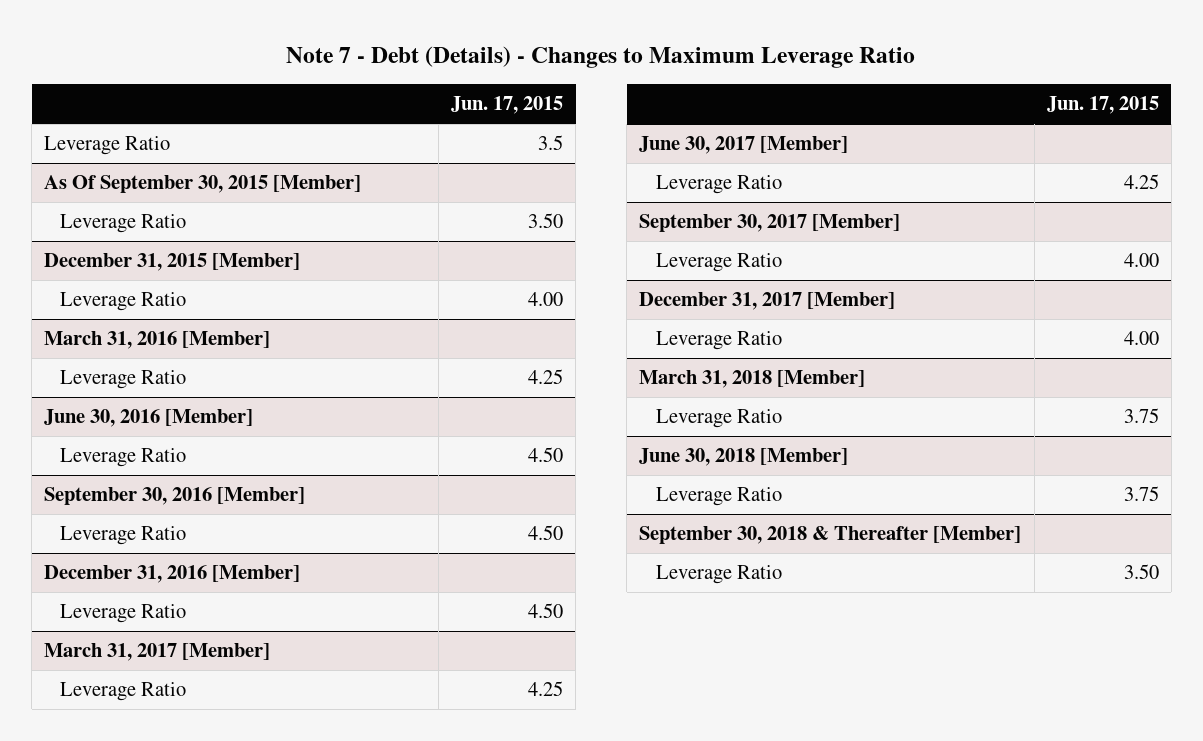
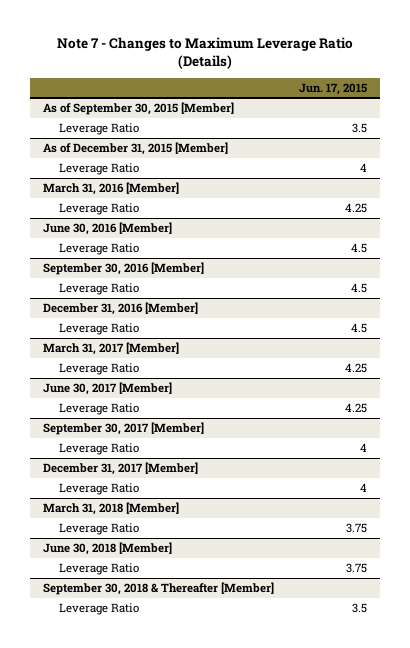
- Note 7 - Debt (Details) - Changes to Maximum Leverage Ratio
+ Note 7 - Changes to Maximum Leverage Ratio (Details)
+ As of September 30, 2015 [Member]
- As Of September 30, 2015 [Member]
- Leverage Ratio | 3.50
- December 31, 2015 [Member]
- Leverage Ratio | 4.00
+ As of December 31, 2015 [Member]
+ Leverage Ratio | 4
@ June 30, 2016 [Member]
- Leverage Ratio | 4.50
+ Leverage Ratio | 4.5
@ September 30, 2016 [Member]
- Leverage Ratio | 4.50
+ Leverage Ratio | 4.5
@ December 31, 2016 [Member]
- Leverage Ratio | 4.50
+ Leverage Ratio | 4.5
@ September 30, 2017 [Member]
- Leverage Ratio | 4.00
+ Leverage Ratio | 4
@ December 31, 2017 [Member]
- Leverage Ratio | 4.00
+ Leverage Ratio | 4
@ September 30, 2018 & Thereafter [Member]
- Leverage Ratio | 3.50
+ Leverage Ratio | 3.5

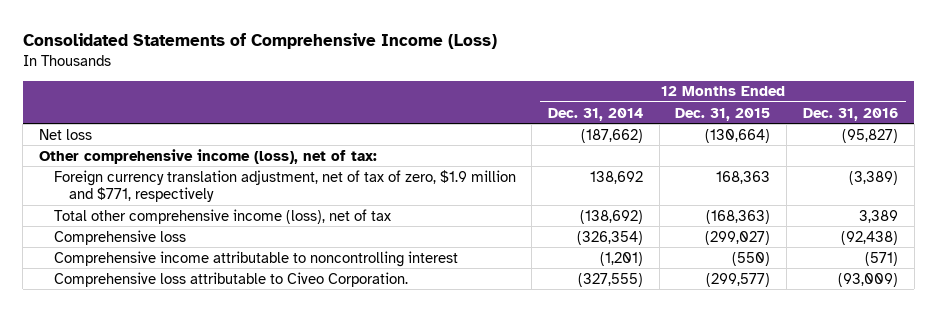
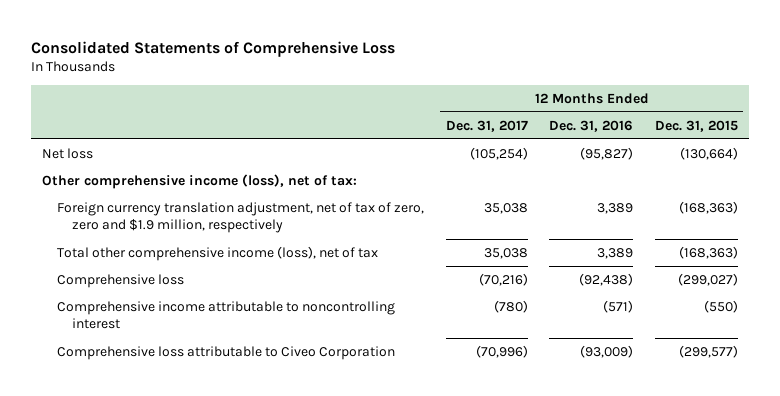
- Consolidated Statements of Comprehensive Income (Loss)
+ Consolidated Statements of Comprehensive Loss
- | 12 Months Ended Dec. 31, 2014 | 12 Months Ended Dec. 31, 2015 | 12 Months Ended Dec. 31, 2016
+ | 12 Months Ended Dec. 31, 2017 | 12 Months Ended Dec. 31, 2016 | 12 Months Ended Dec. 31, 2015
- Foreign currency translation adjustment, net of tax of zero, $1.9 million and $771, respectively | 138,692 | 168,363 | (3,389)
+ Foreign currency translation adjustment, net of tax of zero, zero and $1.9 million, respectively | 35,038 | 3,389 | (168,363)
- Comprehensive loss attributable to Civeo Corporation. | (327,555) | (299,577) | (93,009)
+ Comprehensive loss attributable to Civeo Corporation | (70,996) | (93,009) | (299,577)

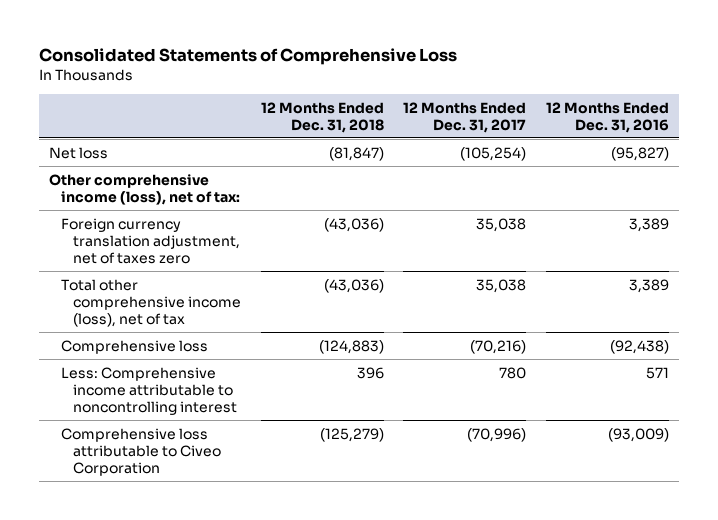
- | 12 Months Ended Dec. 31, 2017 | 12 Months Ended Dec. 31, 2016 | 12 Months Ended Dec. 31, 2015
+ | 12 Months Ended Dec. 31, 2018 | 12 Months Ended Dec. 31, 2017 | 12 Months Ended Dec. 31, 2016
- Foreign currency translation adjustment, net of tax of zero, zero and $1.9 million, respectively | 35,038 | 3,389 | (168,363)
+ Foreign currency translation adjustment, net of taxes zero | (43,036) | 35,038 | 3,389
- Comprehensive income attributable to noncontrolling interest | (780) | (571) | (550)
+ Less: Comprehensive income attributable to noncontrolling interest | 396 | 780 | 571

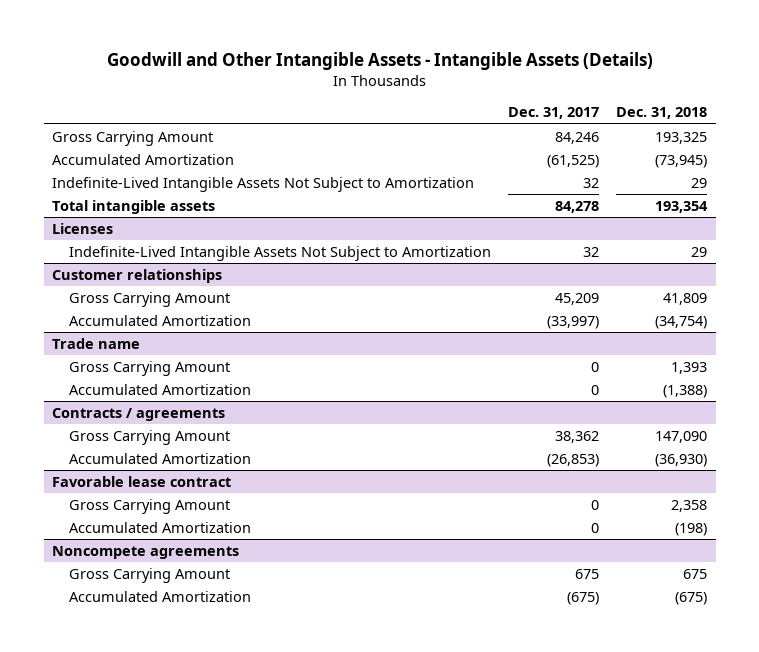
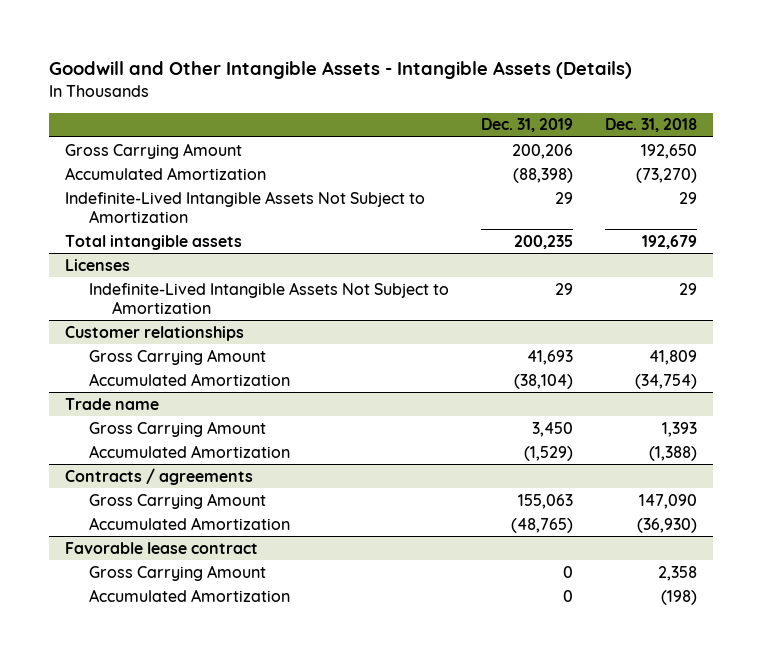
- | Dec. 31, 2017 | Dec. 31, 2018
+ | Dec. 31, 2019 | Dec. 31, 2018
- Gross Carrying Amount | 84,246 | 193,325
- Accumulated Amortization | (61,525) | (73,945)
+ Gross Carrying Amount | 200,206 | 192,650
+ Accumulated Amortization | (88,398) | (73,270)
- Total intangible assets | 84,278 | 193,354
+ Total intangible assets | 200,235 | 192,679
- Noncompete agreements
- Gross Carrying Amount | 675 | 675
- Accumulated Amortization | (675) | (675)

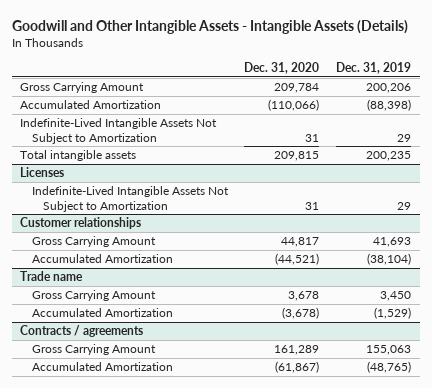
- | Dec. 31, 2019 | Dec. 31, 2018
+ | Dec. 31, 2020 | Dec. 31, 2019
- Favorable lease contract
- Gross Carrying Amount | 0 | 2,358
- Accumulated Amortization | 0 | (198)

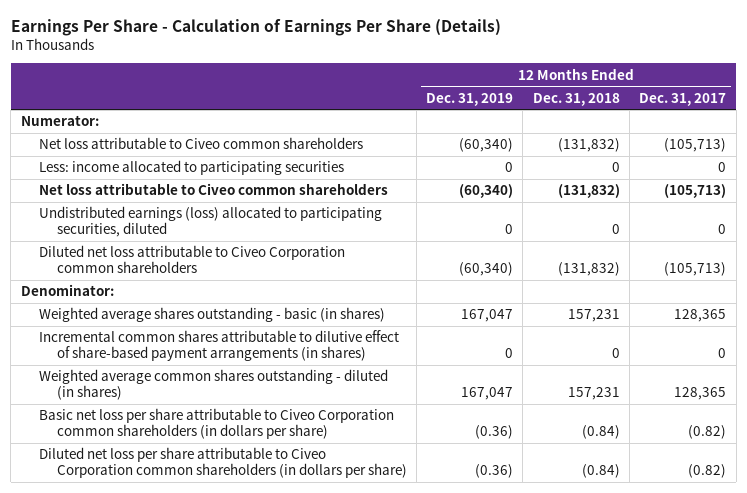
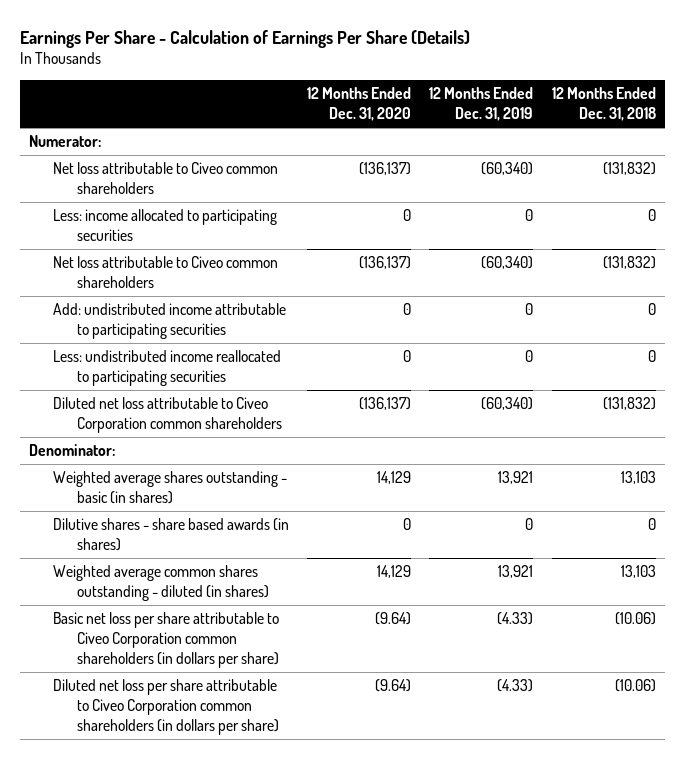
- | 12 Months Ended Dec. 31, 2019 | 12 Months Ended Dec. 31, 2018 | 12 Months Ended Dec. 31, 2017
+ | 12 Months Ended Dec. 31, 2020 | 12 Months Ended Dec. 31, 2019 | 12 Months Ended Dec. 31, 2018
- Undistributed earnings (loss) allocated to participating securities, diluted | 0 | 0 | 0
+ Add: undistributed income attributable to participating securities | 0 | 0 | 0
+ Less: undistributed income reallocated to participating securities | 0 | 0 | 0
- Weighted average shares outstanding - basic (in shares) | 167,047 | 157,231 | 128,365
- Incremental common shares attributable to dilutive effect of share-based payment arrangements (in shares) | 0 | 0 | 0
- Weighted average common shares outstanding - diluted (in shares) | 167,047 | 157,231 | 128,365
- Basic net loss per share attributable to Civeo Corporation common shareholders (in dollars per share) | (0.36) | (0.84) | (0.82)
- Diluted net loss per share attributable to Civeo Corporation common shareholders (in dollars per share) | (0.36) | (0.84) | (0.82)
+ Weighted average shares outstanding - basic (in shares) | 14,129 | 13,921 | 13,103
+ Dilutive shares - share based awards (in shares) | 0 | 0 | 0
+ Weighted average common shares outstanding - diluted (in shares) | 14,129 | 13,921 | 13,103
+ Basic net loss per share attributable to Civeo Corporation common shareholders (in dollars per share) | (9.64) | (4.33) | (10.06)
+ Diluted net loss per share attributable to Civeo Corporation common shareholders (in dollars per share) | (9.64) | (4.33) | (10.06)

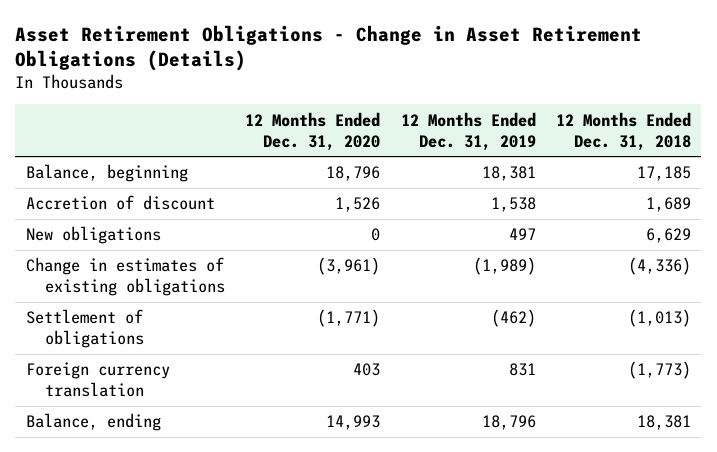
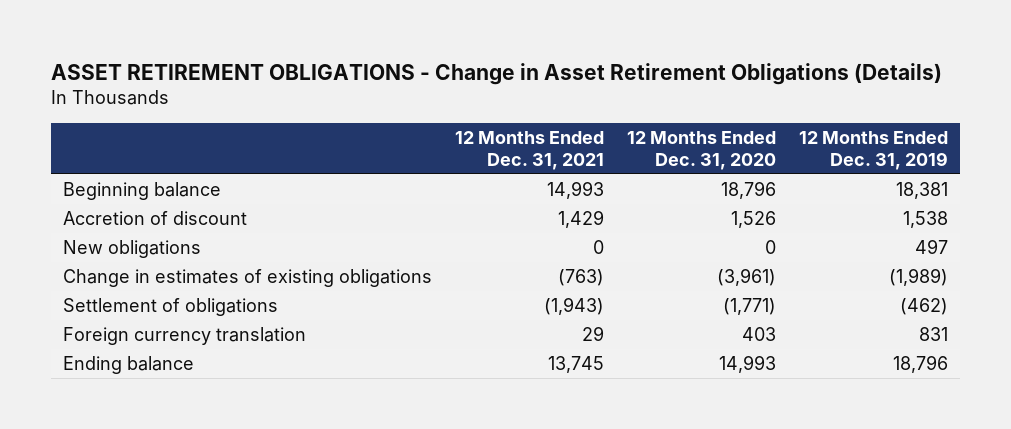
- Asset Retirement Obligations - Change in Asset Retirement Obligations (Details)
+ ASSET RETIREMENT OBLIGATIONS - Change in Asset Retirement Obligations (Details)
- | 12 Months Ended Dec. 31, 2020 | 12 Months Ended Dec. 31, 2019 | 12 Months Ended Dec. 31, 2018
+ | 12 Months Ended Dec. 31, 2021 | 12 Months Ended Dec. 31, 2020 | 12 Months Ended Dec. 31, 2019
- Balance, beginning | 18,796 | 18,381 | 17,185
+ Beginning balance | 14,993 | 18,796 | 18,381
- Balance, ending | 14,993 | 18,796 | 18,381
+ Ending balance | 13,745 | 14,993 | 18,796

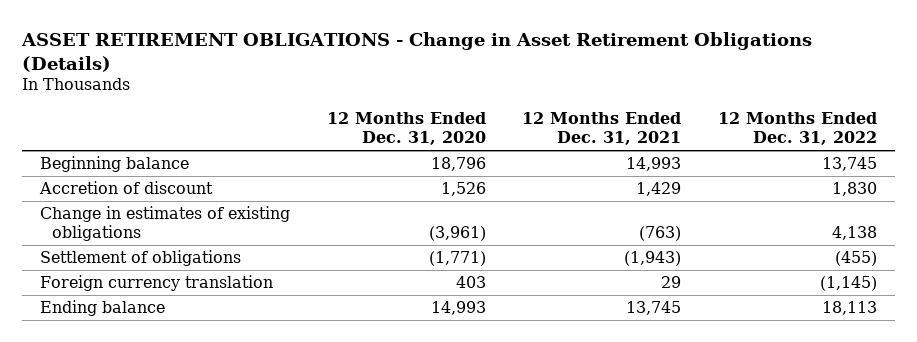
- | 12 Months Ended Dec. 31, 2021 | 12 Months Ended Dec. 31, 2020 | 12 Months Ended Dec. 31, 2019
+ | 12 Months Ended Dec. 31, 2020 | 12 Months Ended Dec. 31, 2021 | 12 Months Ended Dec. 31, 2022
- New obligations | 0 | 0 | 497

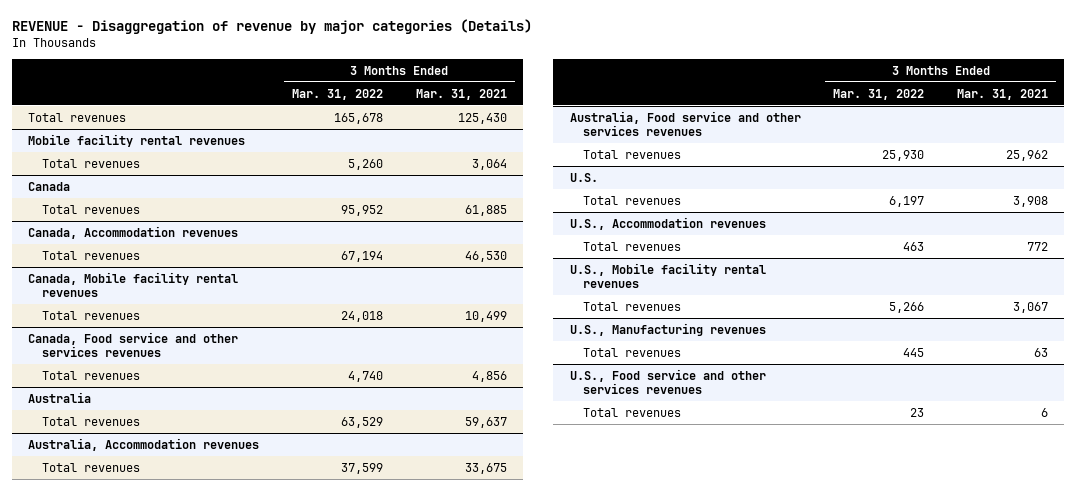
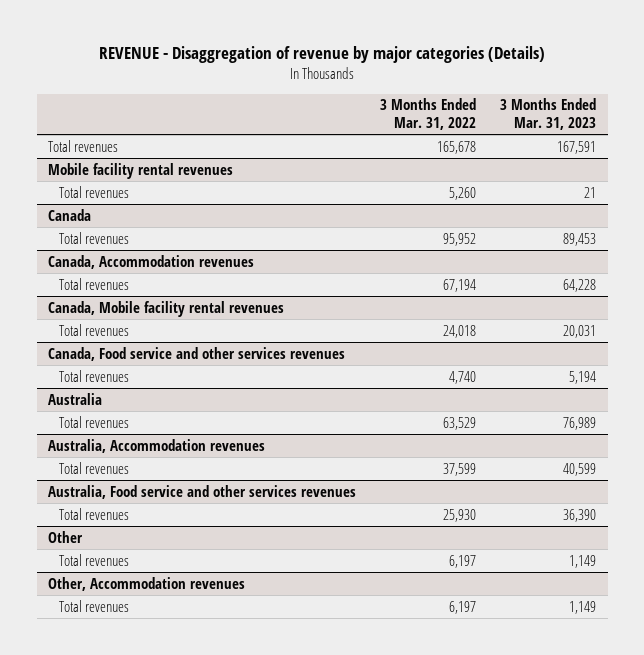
- | 3 Months Ended Mar. 31, 2022 | 3 Months Ended Mar. 31, 2021
+ | 3 Months Ended Mar. 31, 2022 | 3 Months Ended Mar. 31, 2023
- U.S.
+ Other
- U.S., Accommodation revenues
- Total revenues | 463 | 772
- U.S., Mobile facility rental revenues
- Total revenues | 5,266 | 3,067
- U.S., Manufacturing revenues
- Total revenues | 445 | 63
- U.S., Food service and other services revenues
- Total revenues | 23 | 6
+ Other, Accommodation revenues
+ Total revenues | 6,197 | 1,149

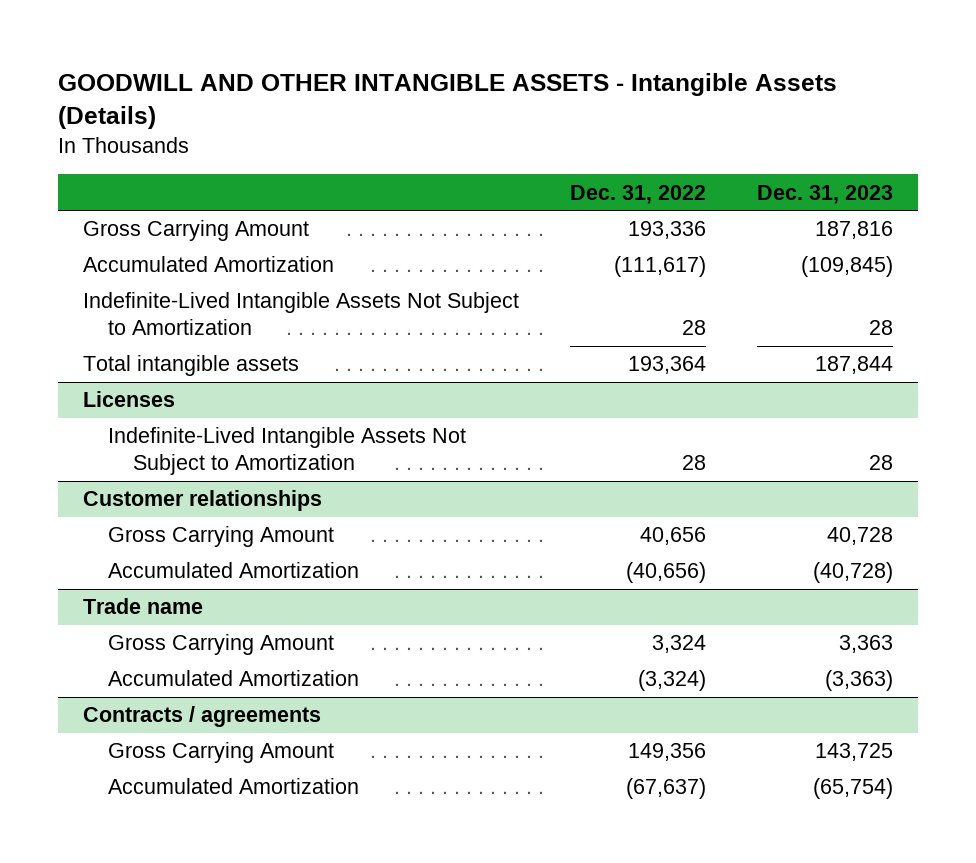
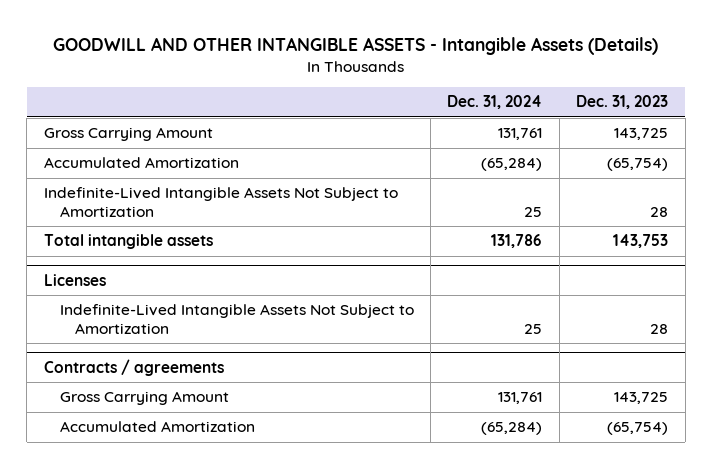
- | Dec. 31, 2022 | Dec. 31, 2023
+ | Dec. 31, 2024 | Dec. 31, 2023
- Gross Carrying Amount | 193,336 | 187,816
- Accumulated Amortization | (111,617) | (109,845)
+ Gross Carrying Amount | 131,761 | 143,725
+ Accumulated Amortization | (65,284) | (65,754)
- Total intangible assets | 193,364 | 187,844
+ Total intangible assets | 131,786 | 143,753
- Customer relationships
- Gross Carrying Amount | 40,656 | 40,728
- Accumulated Amortization | (40,656) | (40,728)
- Trade name
- Gross Carrying Amount | 3,324 | 3,363
- Accumulated Amortization | (3,324) | (3,363)

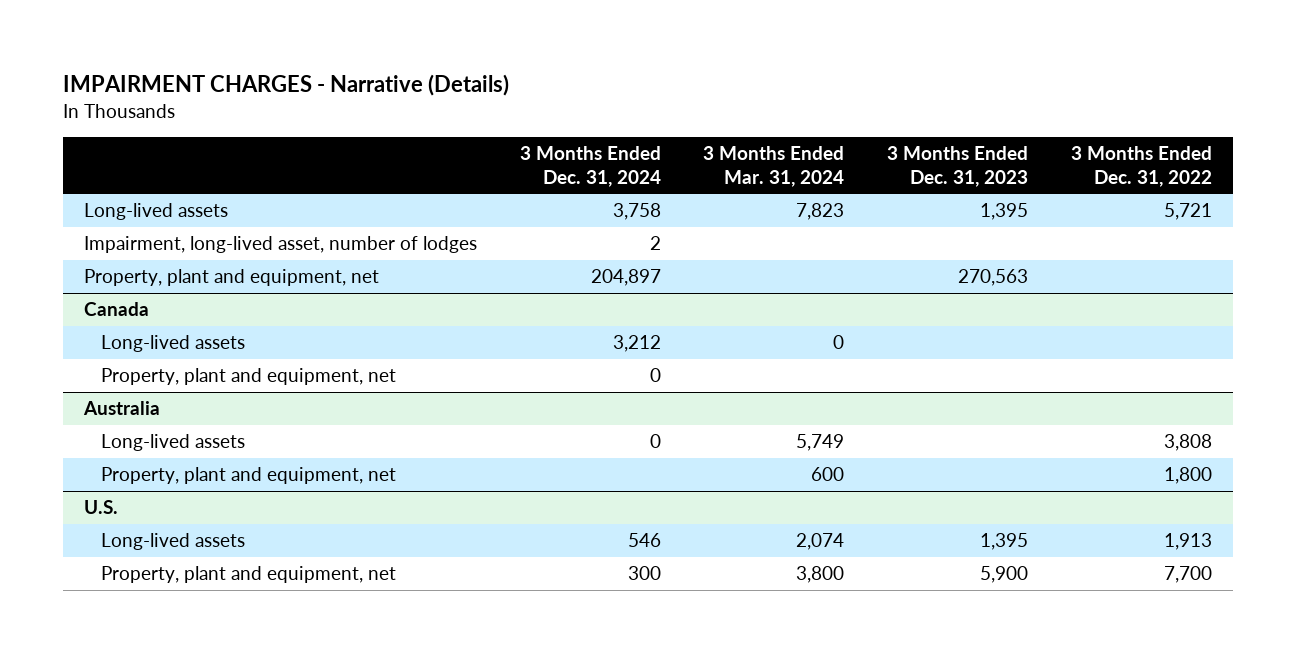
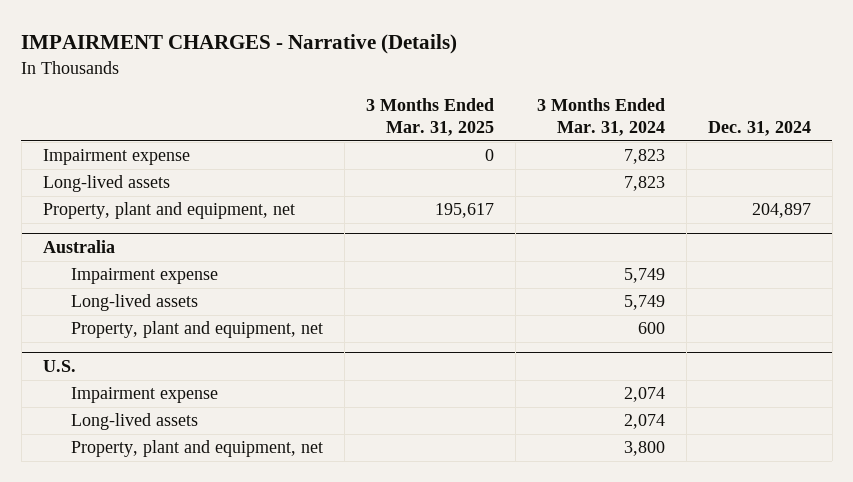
- | 3 Months Ended Dec. 31, 2024 | 3 Months Ended Mar. 31, 2024 | 3 Months Ended Dec. 31, 2023 | 3 Months Ended Dec. 31, 2022
+ | 3 Months Ended Mar. 31, 2025 | 3 Months Ended Mar. 31, 2024 | Dec. 31, 2024
+ Impairment expense | 0 | 7,823 |
- Impairment, long-lived asset, number of lodges | 2 | | |
- Canada
- Long-lived assets | 3,212 | 0 | |
- Property, plant and equipment, net | 0 | | |
@ Australia
+ Impairment expense | | 5,749 |
@ U.S.
+ Impairment expense | | 2,074 |

